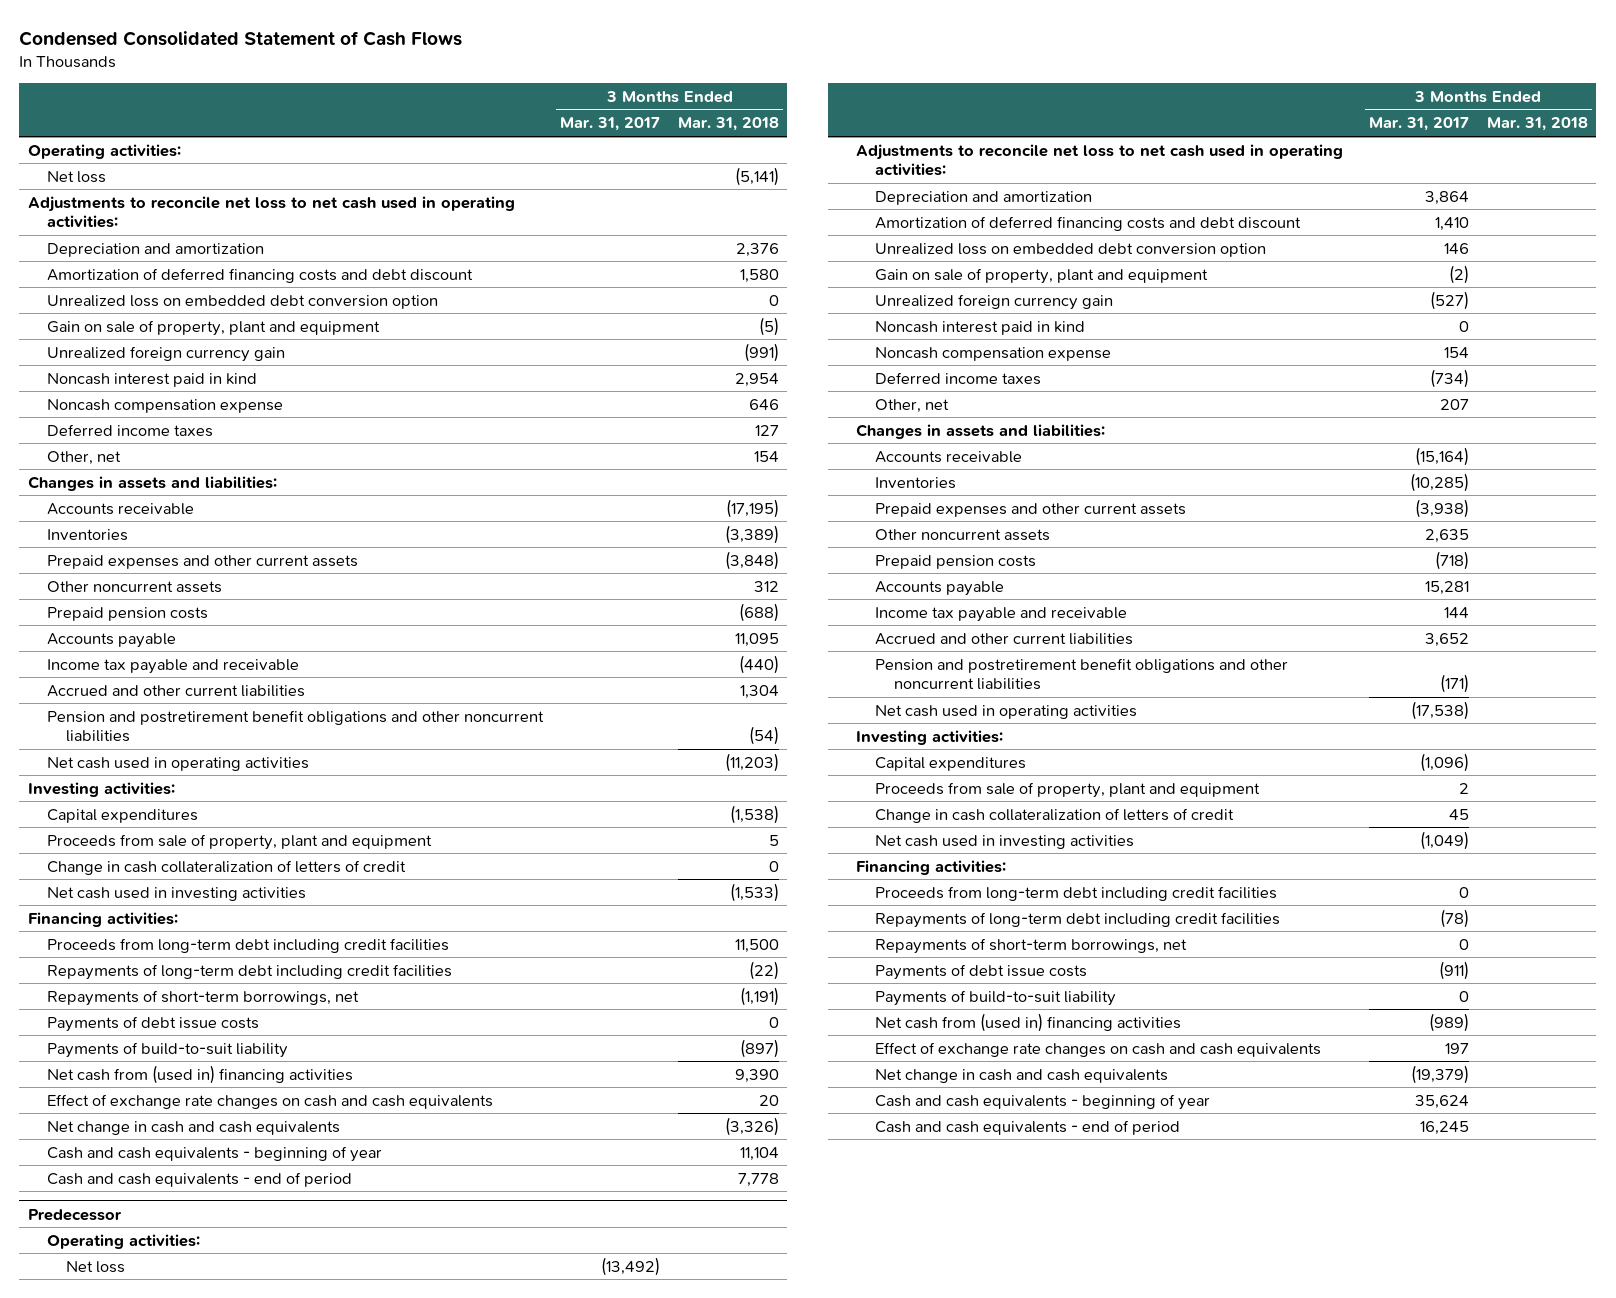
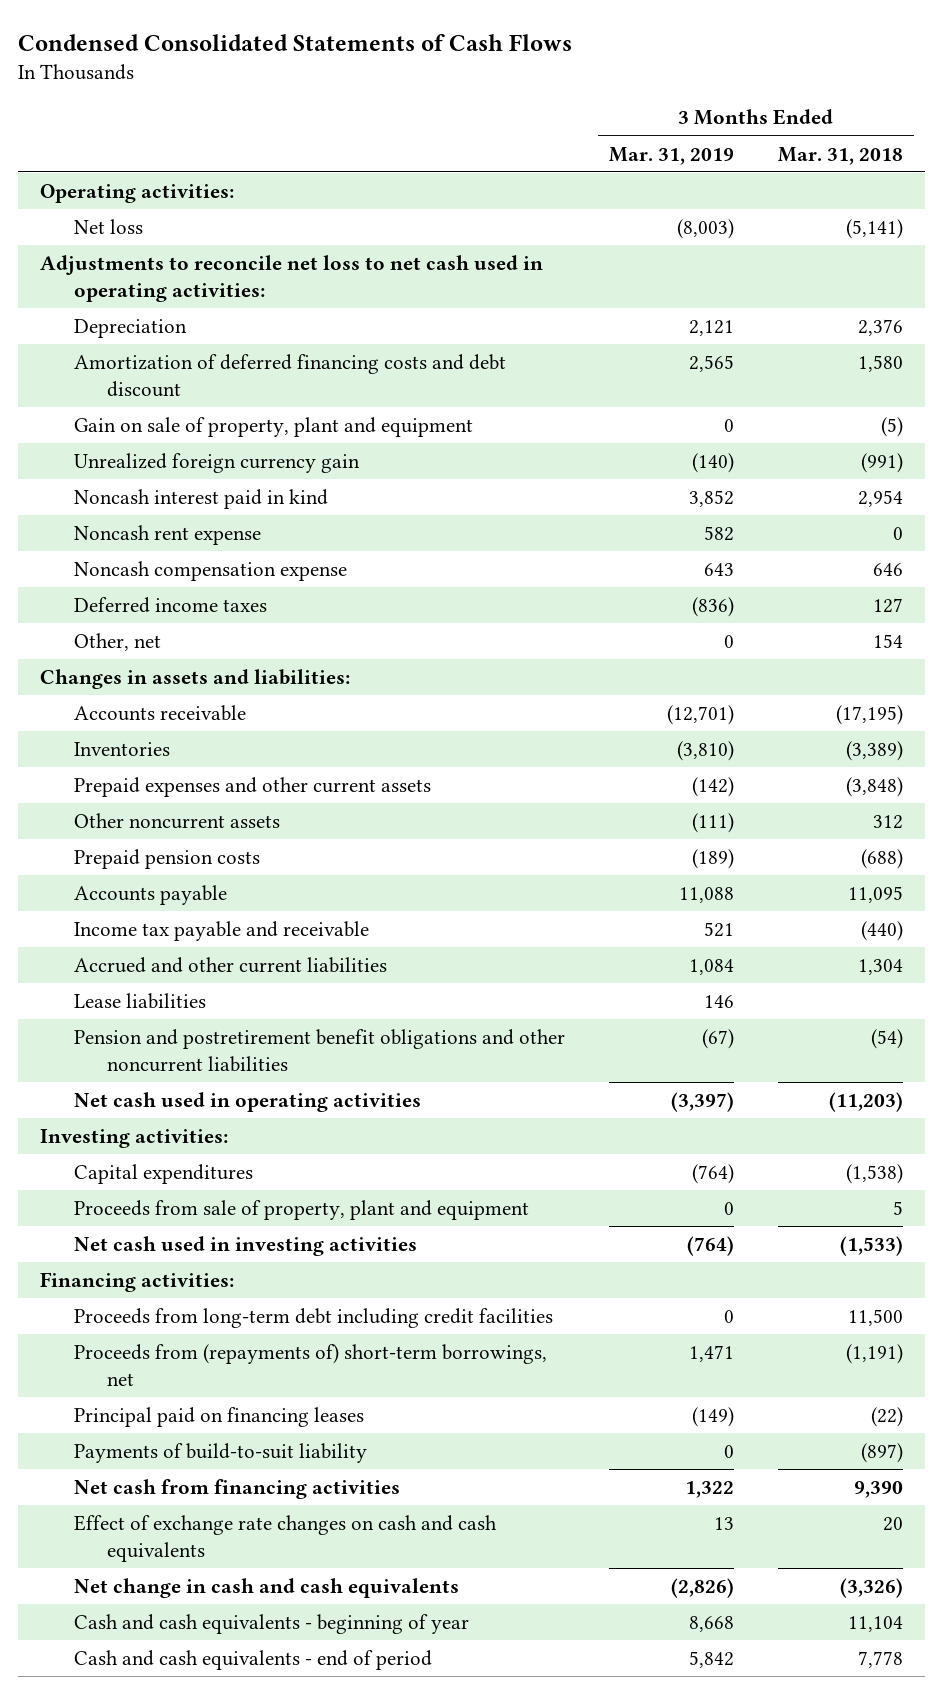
- Condensed Consolidated Statement of Cash Flows
+ Condensed Consolidated Statements of Cash Flows
- | 3 Months Ended Mar. 31, 2017 | 3 Months Ended Mar. 31, 2018
+ | 3 Months Ended Mar. 31, 2019 | 3 Months Ended Mar. 31, 2018
- Depreciation and amortization | | 2,376
+ Depreciation | 2,121 | 2,376
- Unrealized loss on embedded debt conversion option | | 0
+ Noncash rent expense | 582 | 0
+ Lease liabilities | 146 |
- Change in cash collateralization of letters of credit | | 0
- Repayments of long-term debt including credit facilities | | (22)
- Repayments of short-term borrowings, net | | (1,191)
- Payments of debt issue costs | | 0
+ Proceeds from (repayments of) short-term borrowings, net | 1,471 | (1,191)
+ Principal paid on financing leases | (149) | (22)
- Net cash from (used in) financing activities | | 9,390
+ Net cash from financing activities | 1,322 | 9,390
- Predecessor
- Operating activities:
- Net loss | (13,492) |
- Adjustments to reconcile net loss to net cash used in operating activities:
- Depreciation and amortization | 3,864 |
- Amortization of deferred financing costs and debt discount | 1,410 |
- Unrealized loss on embedded debt conversion option | 146 |
- Gain on sale of property, plant and equipment | (2) |
- Unrealized foreign currency gain | (527) |
- Noncash interest paid in kind | 0 |
- Noncash compensation expense | 154 |
- Deferred income taxes | (734) |
- Other, net | 207 |
- Changes in assets and liabilities:
- Accounts receivable | (15,164) |
- Inventories | (10,285) |
- Prepaid expenses and other current assets | (3,938) |
- Other noncurrent assets | 2,635 |
- Prepaid pension costs | (718) |
- Accounts payable | 15,281 |
- Income tax payable and receivable | 144 |
- Accrued and other current liabilities | 3,652 |
- Pension and postretirement benefit obligations and other noncurrent liabilities | (171) |
- Net cash used in operating activities | (17,538) |
- Investing activities:
- Capital expenditures | (1,096) |
- Proceeds from sale of property, plant and equipment | 2 |
- Change in cash collateralization of letters of credit | 45 |
- Net cash used in investing activities | (1,049) |
- Financing activities:
- Proceeds from long-term debt including credit facilities | 0 |
- Repayments of long-term debt including credit facilities | (78) |
- Repayments of short-term borrowings, net | 0 |
- Payments of debt issue costs | (911) |
- Payments of build-to-suit liability | 0 |
- Net cash from (used in) financing activities | (989) |
- Effect of exchange rate changes on cash and cash equivalents | 197 |
- Net change in cash and cash equivalents | (19,379) |
- Cash and cash equivalents - beginning of year | 35,624 |
- Cash and cash equivalents - end of period | 16,245 |

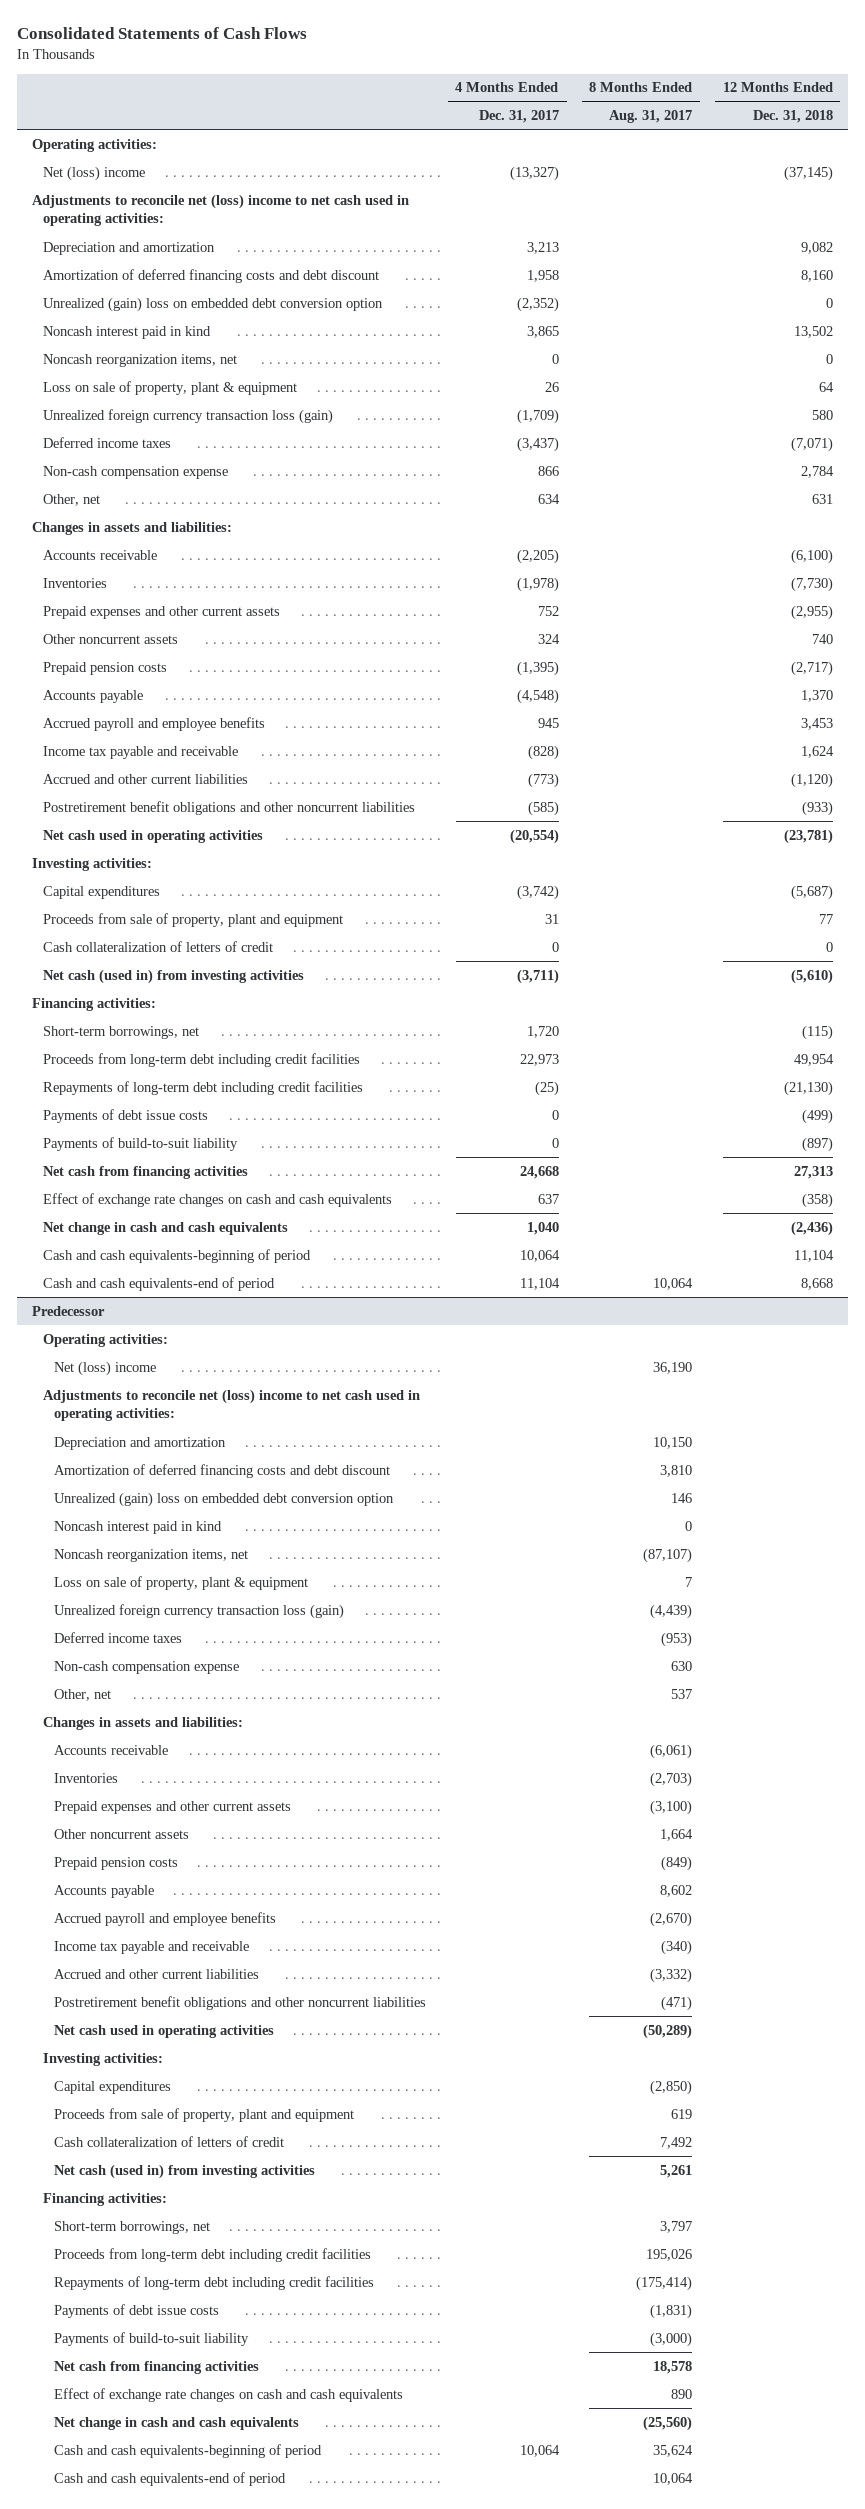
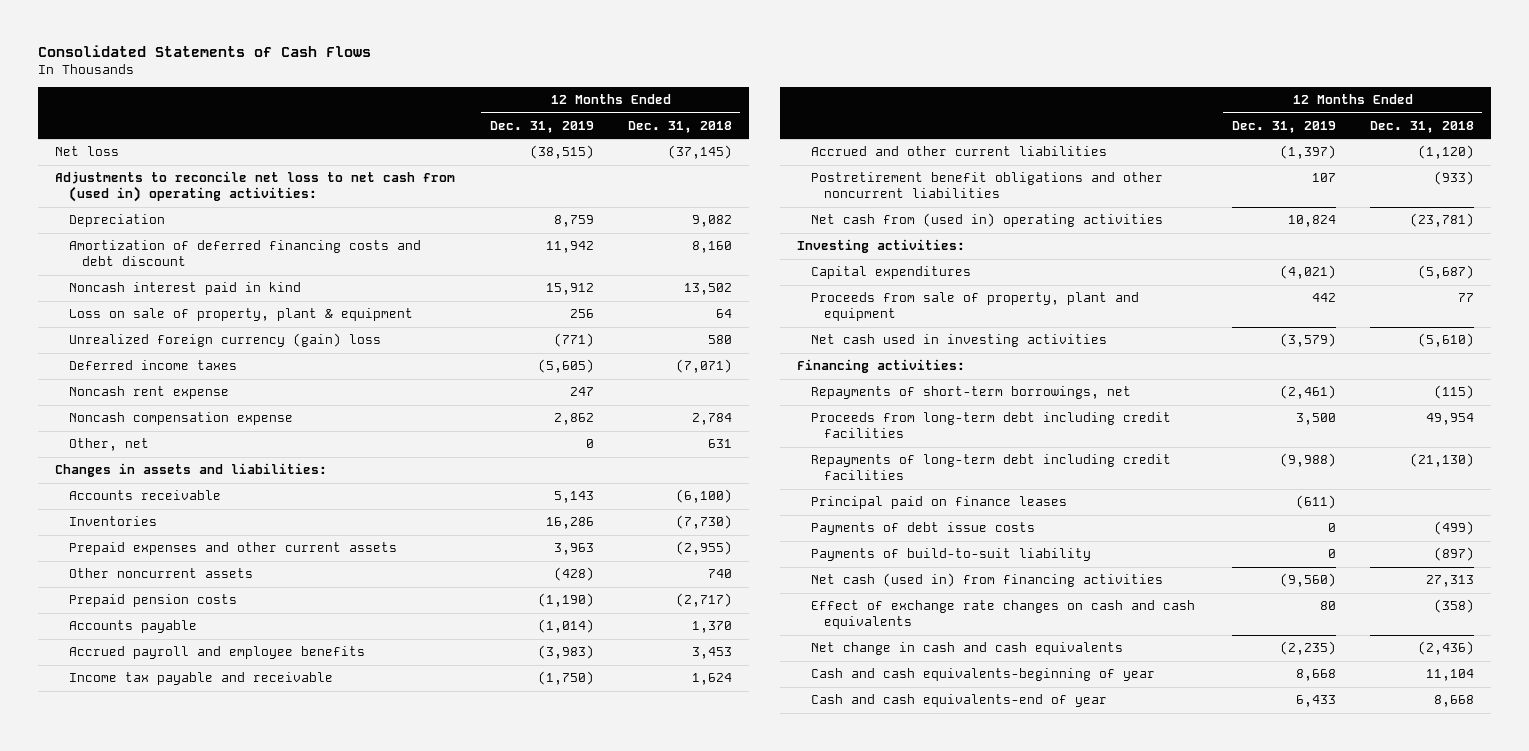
- | 4 Months Ended Dec. 31, 2017 | 8 Months Ended Aug. 31, 2017 | 12 Months Ended Dec. 31, 2018
+ | 12 Months Ended Dec. 31, 2019 | 12 Months Ended Dec. 31, 2018
- Operating activities:
- Net (loss) income | (13,327) | | (37,145)
- Adjustments to reconcile net (loss) income to net cash used in operating activities:
- Depreciation and amortization | 3,213 | | 9,082
+ Net loss | (38,515) | (37,145)
+ Adjustments to reconcile net loss to net cash from (used in) operating activities:
+ Depreciation | 8,759 | 9,082
- Unrealized (gain) loss on embedded debt conversion option | (2,352) | | 0
- Noncash reorganization items, net | 0 | | 0
- Unrealized foreign currency transaction loss (gain) | (1,709) | | 580
+ Unrealized foreign currency (gain) loss | (771) | 580
- Non-cash compensation expense | 866 | | 2,784
+ Noncash rent expense | 247 |
+ Noncash compensation expense | 2,862 | 2,784
- Net cash used in operating activities | (20,554) | | (23,781)
+ Net cash from (used in) operating activities | 10,824 | (23,781)
- Cash collateralization of letters of credit | 0 | | 0
- Net cash (used in) from investing activities | (3,711) | | (5,610)
+ Net cash used in investing activities | (3,579) | (5,610)
- Short-term borrowings, net | 1,720 | | (115)
+ Repayments of short-term borrowings, net | (2,461) | (115)
+ Principal paid on finance leases | (611) |
- Net cash from financing activities | 24,668 | | 27,313
+ Net cash (used in) from financing activities | (9,560) | 27,313
- Cash and cash equivalents-beginning of period | 10,064 | | 11,104
- Cash and cash equivalents-end of period | 11,104 | 10,064 | 8,668
- Predecessor
- Operating activities:
- Net (loss) income | | 36,190 |
- Adjustments to reconcile net (loss) income to net cash used in operating activities:
- Depreciation and amortization | | 10,150 |
- Amortization of deferred financing costs and debt discount | | 3,810 |
- Unrealized (gain) loss on embedded debt conversion option | | 146 |
- Noncash interest paid in kind | | 0 |
- Noncash reorganization items, net | | (87,107) |
- Loss on sale of property, plant & equipment | | 7 |
- Unrealized foreign currency transaction loss (gain) | | (4,439) |
- Deferred income taxes | | (953) |
- Non-cash compensation expense | | 630 |
- Other, net | | 537 |
- Changes in assets and liabilities:
- Accounts receivable | | (6,061) |
- Inventories | | (2,703) |
- Prepaid expenses and other current assets | | (3,100) |
- Other noncurrent assets | | 1,664 |
- Prepaid pension costs | | (849) |
- Accounts payable | | 8,602 |
- Accrued payroll and employee benefits | | (2,670) |
- Income tax payable and receivable | | (340) |
- Accrued and other current liabilities | | (3,332) |
- Postretirement benefit obligations and other noncurrent liabilities | | (471) |
- Net cash used in operating activities | | (50,289) |
- Investing activities:
- Capital expenditures | | (2,850) |
- Proceeds from sale of property, plant and equipment | | 619 |
- Cash collateralization of letters of credit | | 7,492 |
- Net cash (used in) from investing activities | | 5,261 |
- Financing activities:
- Short-term borrowings, net | | 3,797 |
- Proceeds from long-term debt including credit facilities | | 195,026 |
- Repayments of long-term debt including credit facilities | | (175,414) |
- Payments of debt issue costs | | (1,831) |
- Payments of build-to-suit liability | | (3,000) |
- Net cash from financing activities | | 18,578 |
- Effect of exchange rate changes on cash and cash equivalents | | 890 |
- Net change in cash and cash equivalents | | (25,560) |
- Cash and cash equivalents-beginning of period | 10,064 | 35,624 |
- Cash and cash equivalents-end of period | | 10,064 |
+ Cash and cash equivalents-beginning of year | 8,668 | 11,104
+ Cash and cash equivalents-end of year | 6,433 | 8,668

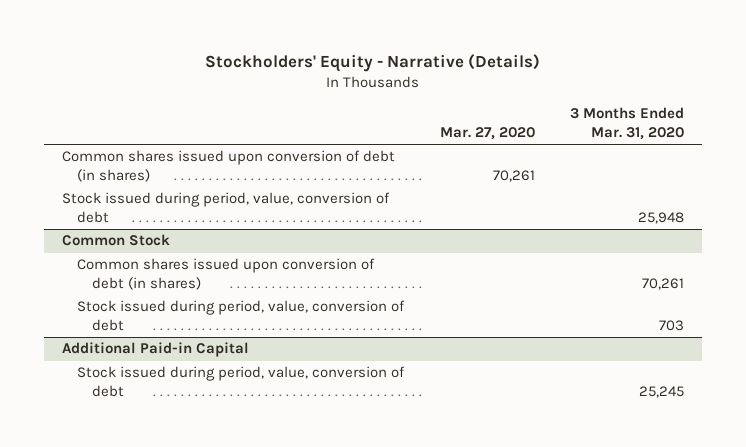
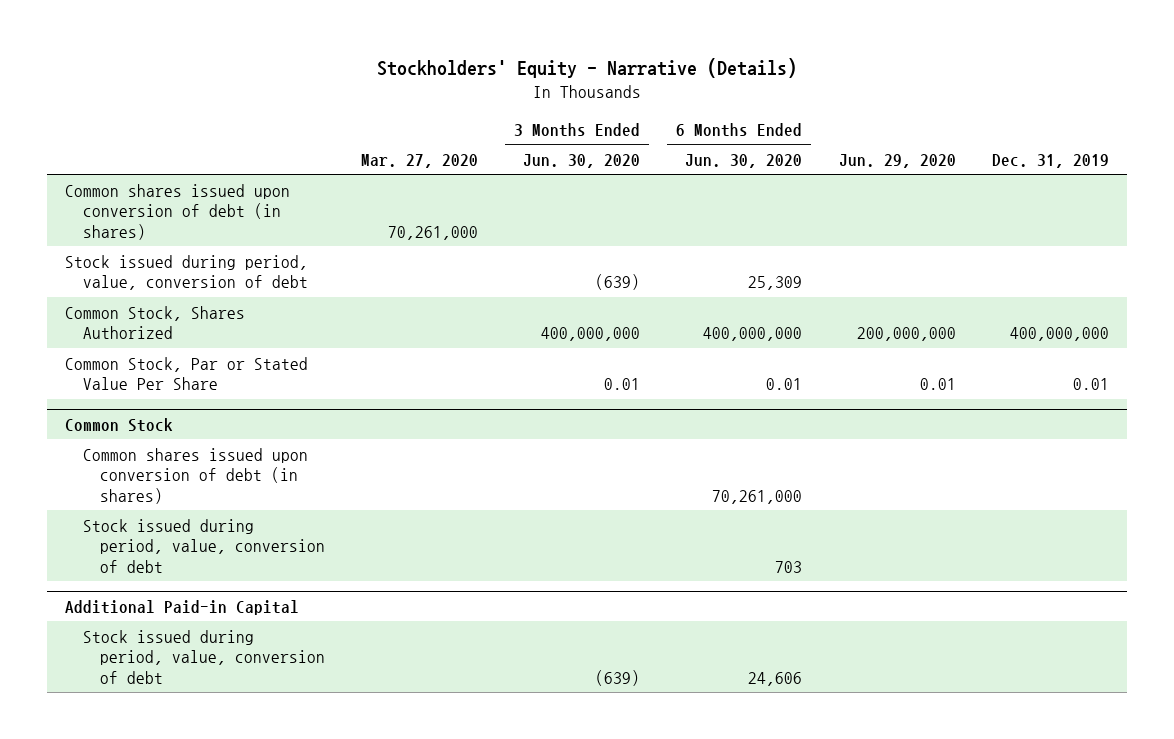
- | Mar. 27, 2020 | 3 Months Ended Mar. 31, 2020
+ | Mar. 27, 2020 | 3 Months Ended Jun. 30, 2020 | 6 Months Ended Jun. 30, 2020 | Jun. 29, 2020 | Dec. 31, 2019
- Common shares issued upon conversion of debt (in shares) | 70,261 |
+ Common shares issued upon conversion of debt (in shares) | 70,261,000 | | | |
+ Common Stock, Shares Authorized | | 400,000,000 | 400,000,000 | 200,000,000 | 400,000,000
+ Common Stock, Par or Stated Value Per Share | | 0.01 | 0.01 | 0.01 | 0.01

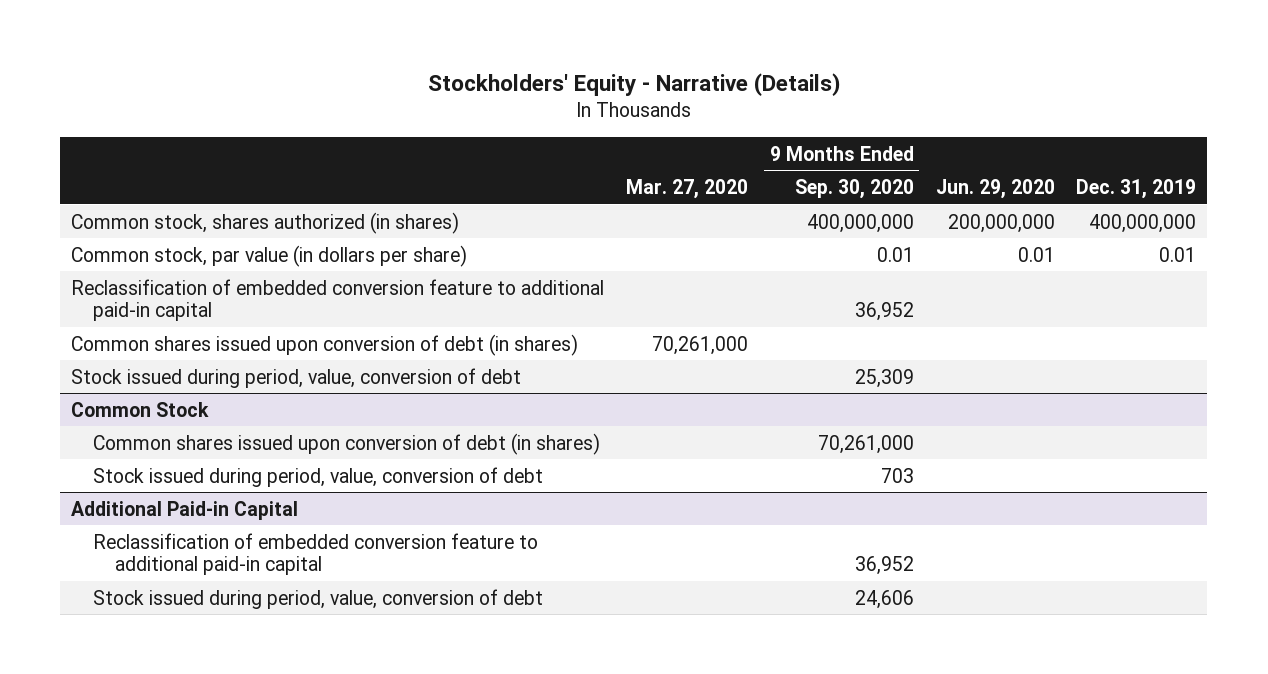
- | Mar. 27, 2020 | 3 Months Ended Jun. 30, 2020 | 6 Months Ended Jun. 30, 2020 | Jun. 29, 2020 | Dec. 31, 2019
+ | Mar. 27, 2020 | 9 Months Ended Sep. 30, 2020 | Jun. 29, 2020 | Dec. 31, 2019
+ Common stock, shares authorized (in shares) | | 400,000,000 | 200,000,000 | 400,000,000
+ Common stock, par value (in dollars per share) | | 0.01 | 0.01 | 0.01
+ Reclassification of embedded conversion feature to additional paid-in capital | | 36,952 | |
- Common Stock, Shares Authorized | | 400,000,000 | 400,000,000 | 200,000,000 | 400,000,000
- Common Stock, Par or Stated Value Per Share | | 0.01 | 0.01 | 0.01 | 0.01
@ Additional Paid-in Capital
+ Reclassification of embedded conversion feature to additional paid-in capital | | 36,952 | |

